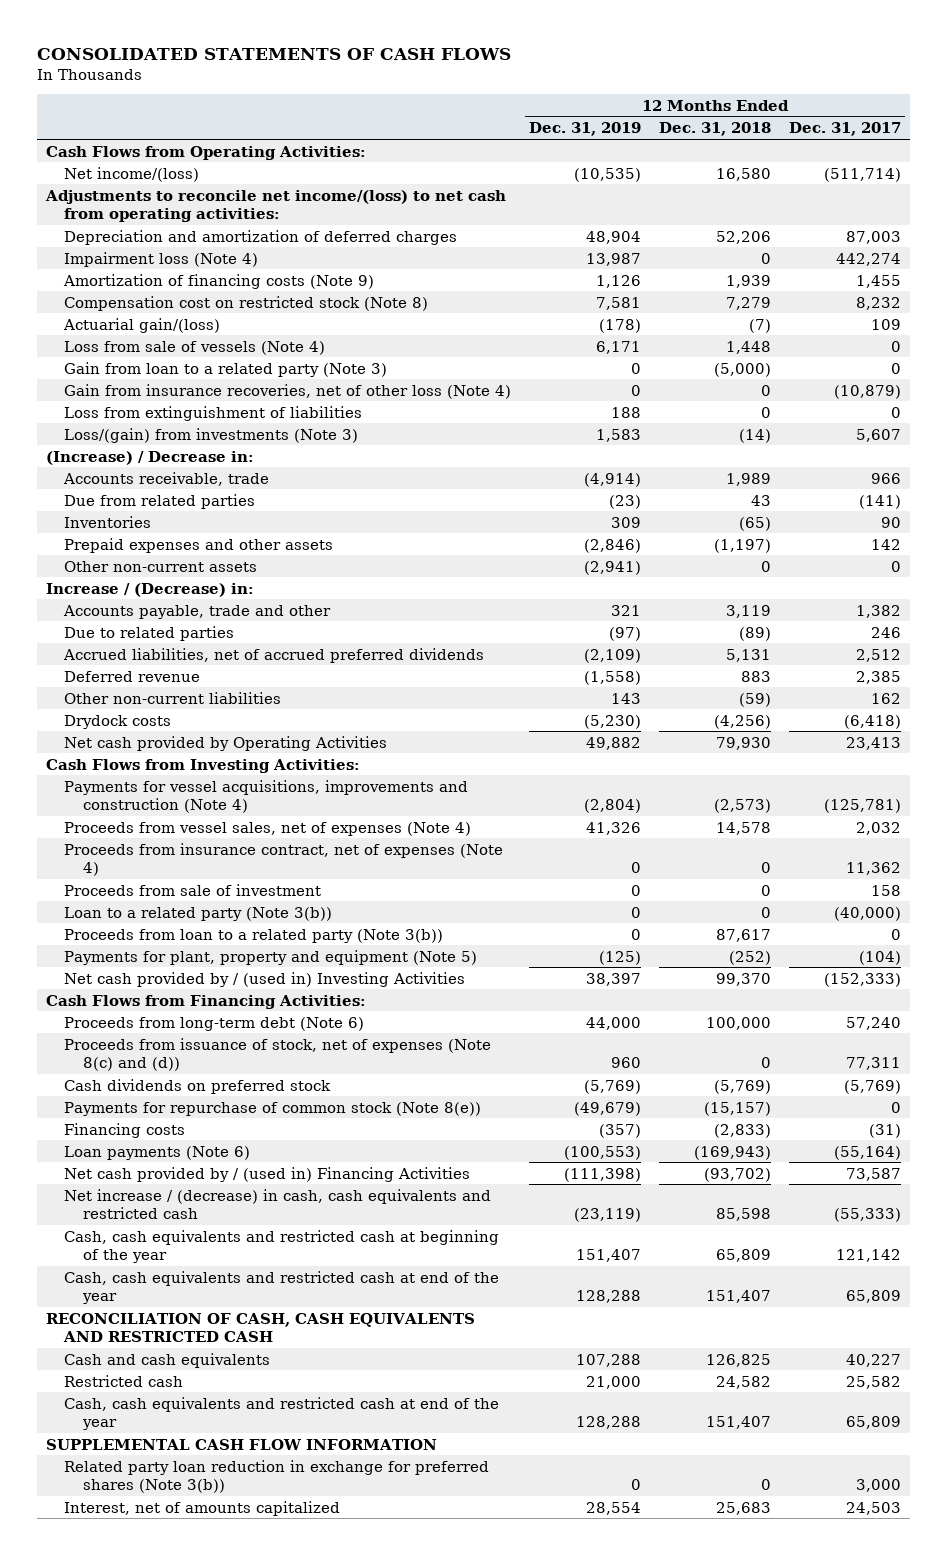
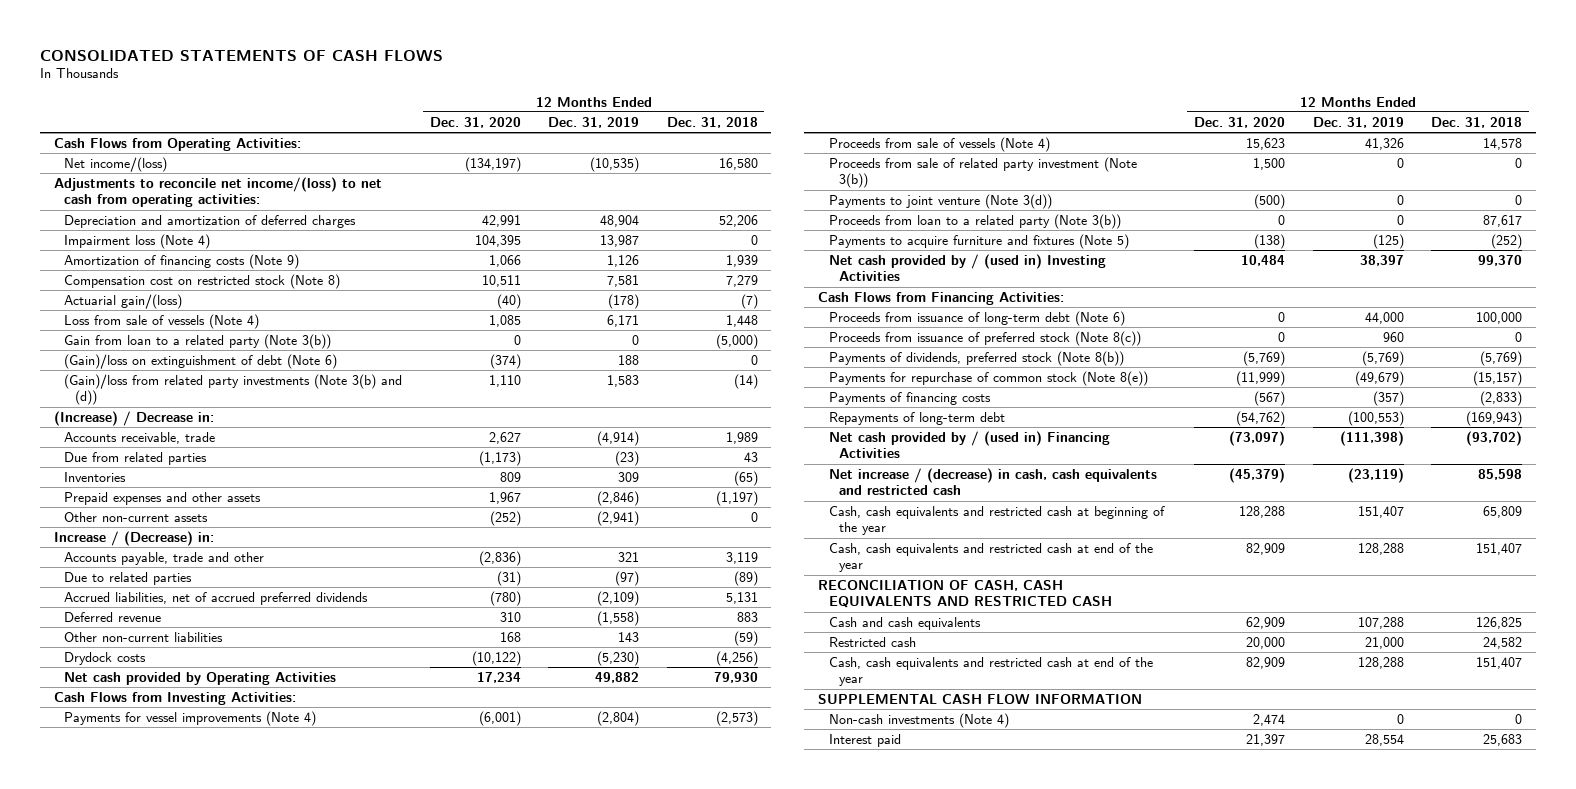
- | 12 Months Ended Dec. 31, 2019 | 12 Months Ended Dec. 31, 2018 | 12 Months Ended Dec. 31, 2017
+ | 12 Months Ended Dec. 31, 2020 | 12 Months Ended Dec. 31, 2019 | 12 Months Ended Dec. 31, 2018
- Gain from loan to a related party (Note 3) | 0 | (5,000) | 0
- Gain from insurance recoveries, net of other loss (Note 4) | 0 | 0 | (10,879)
- Loss from extinguishment of liabilities | 188 | 0 | 0
- Loss/(gain) from investments (Note 3) | 1,583 | (14) | 5,607
+ Gain from loan to a related party (Note 3(b)) | 0 | 0 | (5,000)
+ (Gain)/loss on extinguishment of debt (Note 6) | (374) | 188 | 0
+ (Gain)/loss from related party investments (Note 3(b) and (d)) | 1,110 | 1,583 | (14)
- Payments for vessel acquisitions, improvements and construction (Note 4) | (2,804) | (2,573) | (125,781)
- Proceeds from vessel sales, net of expenses (Note 4) | 41,326 | 14,578 | 2,032
- Proceeds from insurance contract, net of expenses (Note 4) | 0 | 0 | 11,362
- Proceeds from sale of investment | 0 | 0 | 158
- Loan to a related party (Note 3(b)) | 0 | 0 | (40,000)
+ Payments for vessel improvements (Note 4) | (6,001) | (2,804) | (2,573)
+ Proceeds from sale of vessels (Note 4) | 15,623 | 41,326 | 14,578
+ Proceeds from sale of related party investment (Note 3(b)) | 1,500 | 0 | 0
+ Payments to joint venture (Note 3(d)) | (500) | 0 | 0
- Payments for plant, property and equipment (Note 5) | (125) | (252) | (104)
+ Payments to acquire furniture and fixtures (Note 5) | (138) | (125) | (252)
- Proceeds from long-term debt (Note 6) | 44,000 | 100,000 | 57,240
- Proceeds from issuance of stock, net of expenses (Note 8(c) and (d)) | 960 | 0 | 77,311
- Cash dividends on preferred stock | (5,769) | (5,769) | (5,769)
+ Proceeds from issuance of long-term debt (Note 6) | 0 | 44,000 | 100,000
+ Proceeds from issuance of preferred stock (Note 8(c)) | 0 | 960 | 0
+ Payments of dividends, preferred stock (Note 8(b)) | (5,769) | (5,769) | (5,769)
- Financing costs | (357) | (2,833) | (31)
- Loan payments (Note 6) | (100,553) | (169,943) | (55,164)
+ Payments of financing costs | (567) | (357) | (2,833)
+ Repayments of long-term debt | (54,762) | (100,553) | (169,943)
- Related party loan reduction in exchange for preferred shares (Note 3(b)) | 0 | 0 | 3,000
- Interest, net of amounts capitalized | 28,554 | 25,683 | 24,503
+ Non-cash investments (Note 4) | 2,474 | 0 | 0
+ Interest paid | 21,397 | 28,554 | 25,683

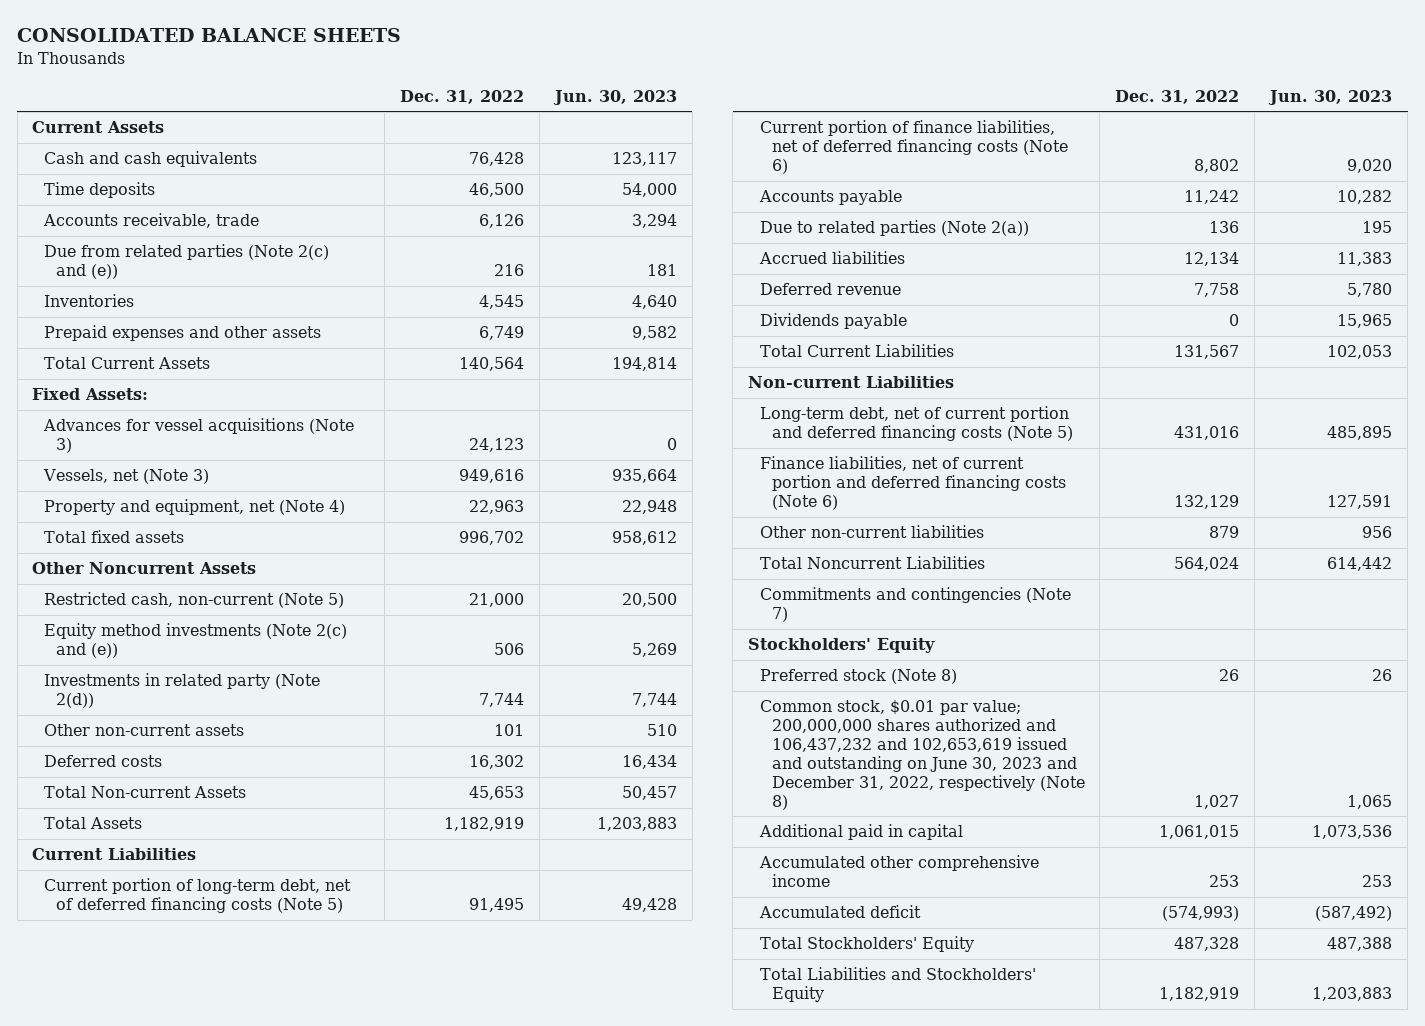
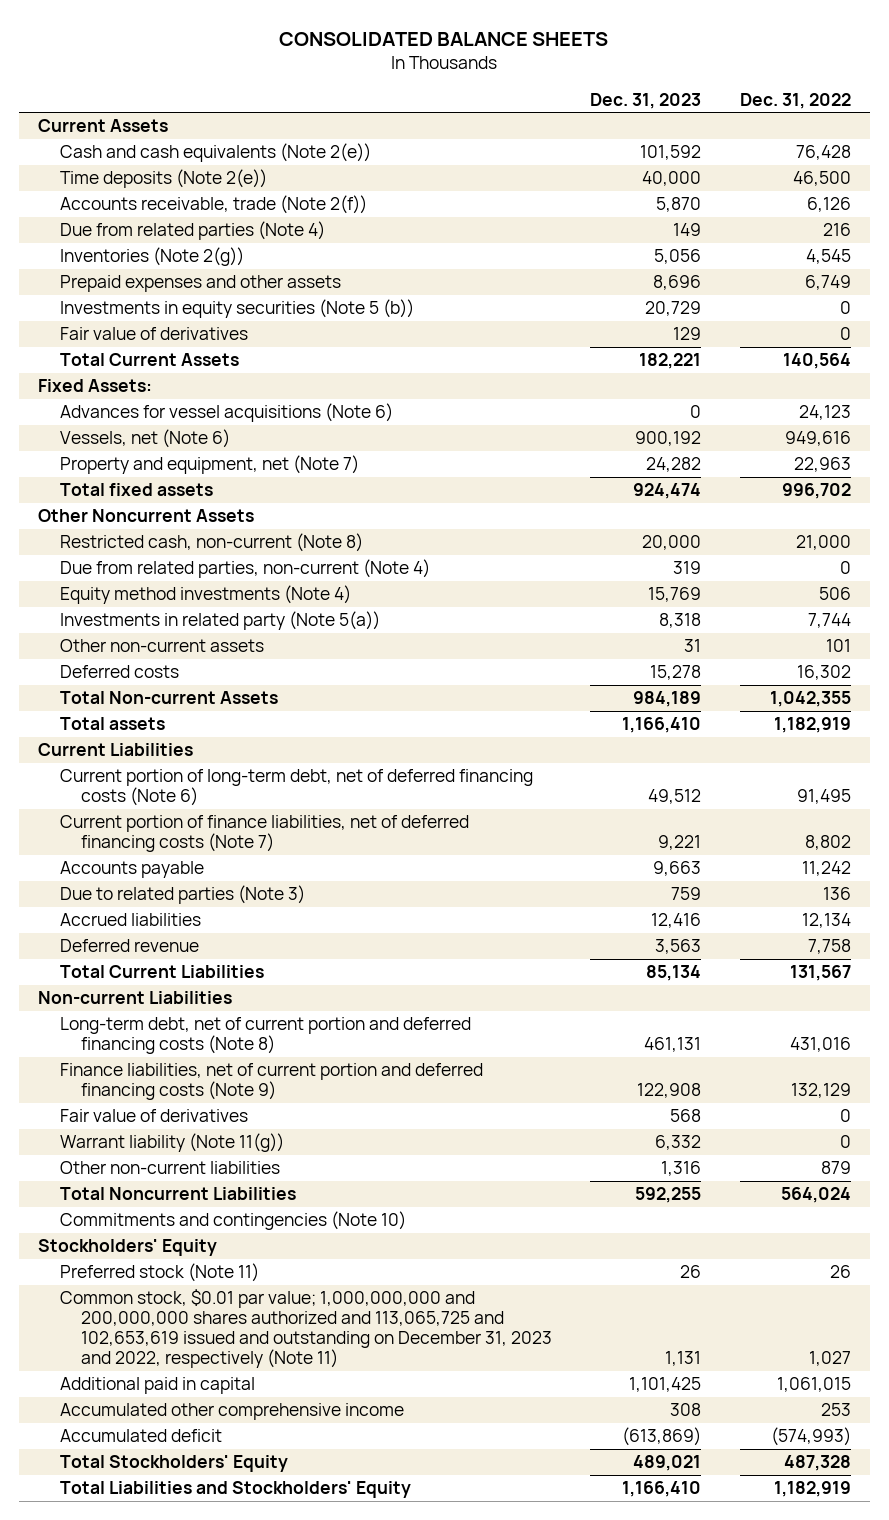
- | Dec. 31, 2022 | Jun. 30, 2023
+ | Dec. 31, 2023 | Dec. 31, 2022
- Cash and cash equivalents | 76,428 | 123,117
- Time deposits | 46,500 | 54,000
- Accounts receivable, trade | 6,126 | 3,294
- Due from related parties (Note 2(c) and (e)) | 216 | 181
- Inventories | 4,545 | 4,640
+ Cash and cash equivalents (Note 2(e)) | 101,592 | 76,428
+ Time deposits (Note 2(e)) | 40,000 | 46,500
+ Accounts receivable, trade (Note 2(f)) | 5,870 | 6,126
+ Due from related parties (Note 4) | 149 | 216
+ Inventories (Note 2(g)) | 5,056 | 4,545
+ Investments in equity securities (Note 5 (b)) | 20,729 | 0
+ Fair value of derivatives | 129 | 0
- Advances for vessel acquisitions (Note 3) | 24,123 | 0
- Vessels, net (Note 3) | 949,616 | 935,664
- Property and equipment, net (Note 4) | 22,963 | 22,948
+ Advances for vessel acquisitions (Note 6) | 0 | 24,123
+ Vessels, net (Note 6) | 900,192 | 949,616
+ Property and equipment, net (Note 7) | 24,282 | 22,963
- Restricted cash, non-current (Note 5) | 21,000 | 20,500
- Equity method investments (Note 2(c) and (e)) | 506 | 5,269
- Investments in related party (Note 2(d)) | 7,744 | 7,744
+ Restricted cash, non-current (Note 8) | 20,000 | 21,000
+ Due from related parties, non-current (Note 4) | 319 | 0
+ Equity method investments (Note 4) | 15,769 | 506
+ Investments in related party (Note 5(a)) | 8,318 | 7,744
- Total Non-current Assets | 45,653 | 50,457
- Total Assets | 1,182,919 | 1,203,883
+ Total Non-current Assets | 984,189 | 1,042,355
+ Total assets | 1,166,410 | 1,182,919
- Current portion of long-term debt, net of deferred financing costs (Note 5) | 91,495 | 49,428
- Current portion of finance liabilities, net of deferred financing costs (Note 6) | 8,802 | 9,020
+ Current portion of long-term debt, net of deferred financing costs (Note 6) | 49,512 | 91,495
+ Current portion of finance liabilities, net of deferred financing costs (Note 7) | 9,221 | 8,802
- Due to related parties (Note 2(a)) | 136 | 195
+ Due to related parties (Note 3) | 759 | 136
- Dividends payable | 0 | 15,965
- Long-term debt, net of current portion and deferred financing costs (Note 5) | 431,016 | 485,895
- Finance liabilities, net of current portion and deferred financing costs (Note 6) | 132,129 | 127,591
+ Long-term debt, net of current portion and deferred financing costs (Note 8) | 461,131 | 431,016
+ Finance liabilities, net of current portion and deferred financing costs (Note 9) | 122,908 | 132,129
+ Fair value of derivatives | 568 | 0
+ Warrant liability (Note 11(g)) | 6,332 | 0
- Commitments and contingencies (Note 7)
+ Commitments and contingencies (Note 10)
- Preferred stock (Note 8) | 26 | 26
- Common stock, $0.01 par value; 200,000,000 shares authorized and 106,437,232 and 102,653,619 issued and outstanding on June 30, 2023 and December 31, 2022, respectively (Note 8) | 1,027 | 1,065
+ Preferred stock (Note 11) | 26 | 26
+ Common stock, $0.01 par value; 1,000,000,000 and 200,000,000 shares authorized and 113,065,725 and 102,653,619 issued and outstanding on December 31, 2023 and 2022, respectively (Note 11) | 1,131 | 1,027

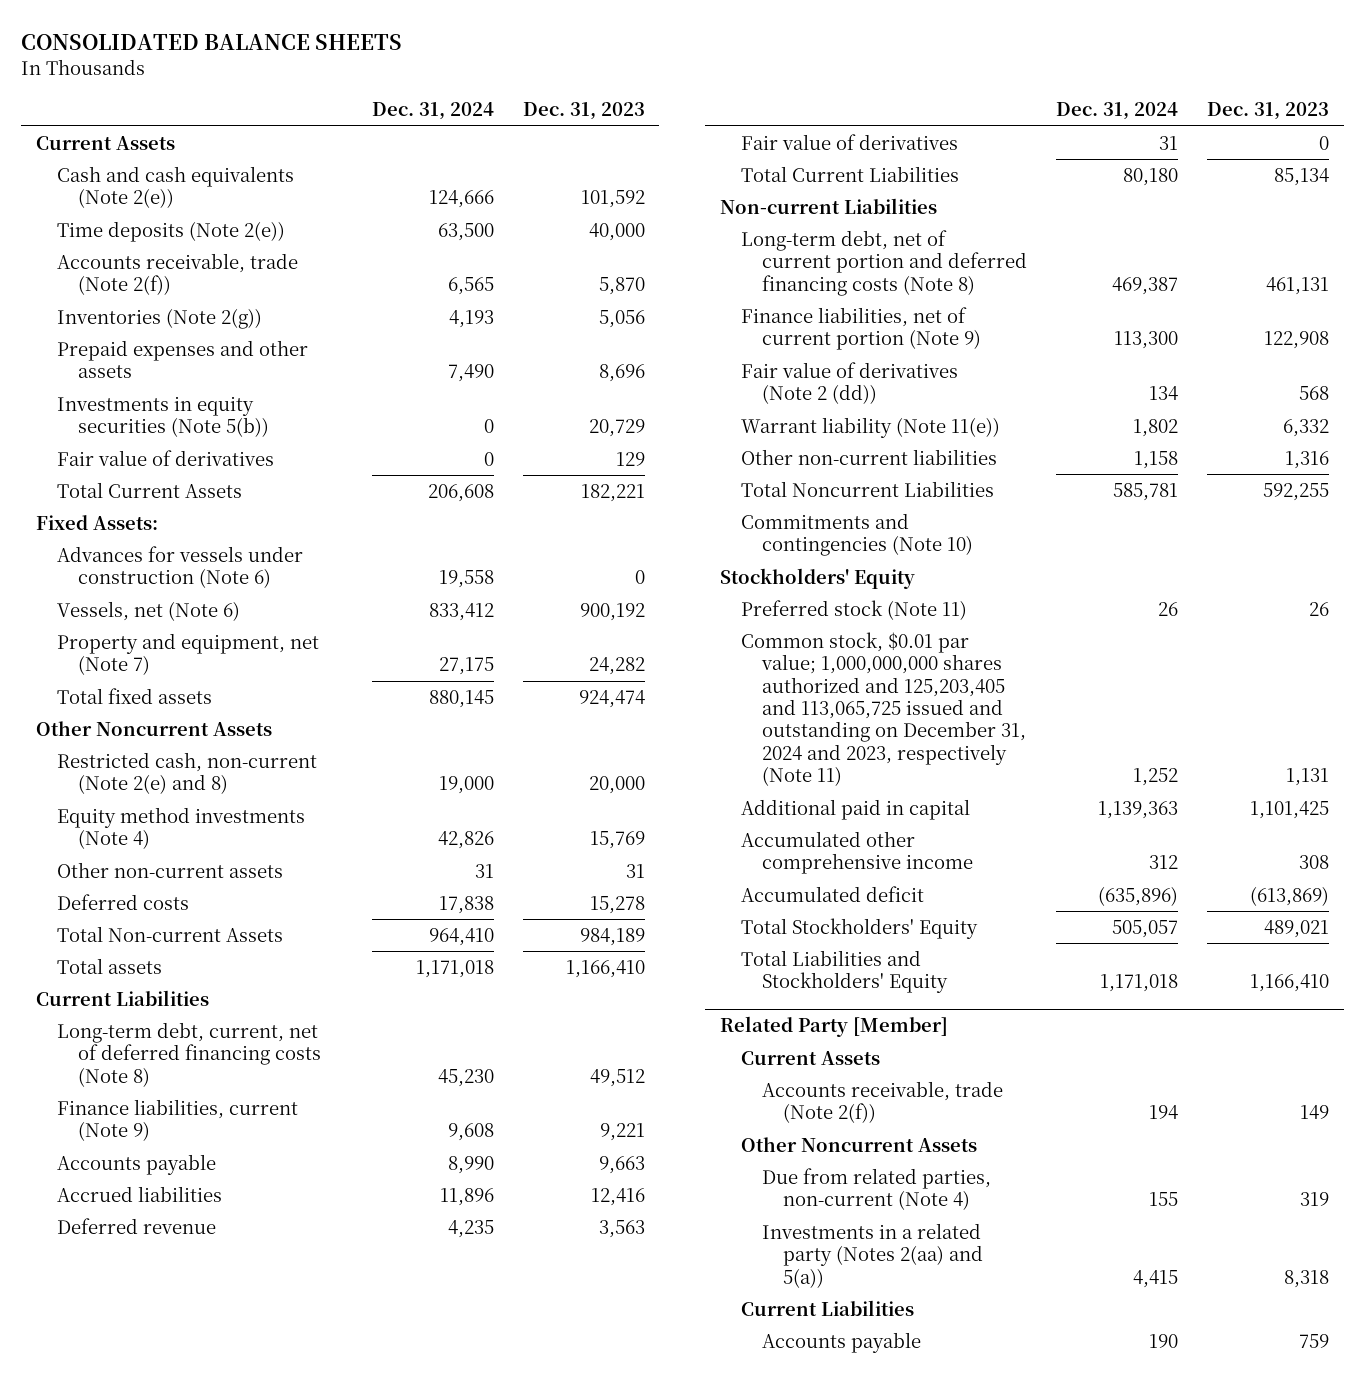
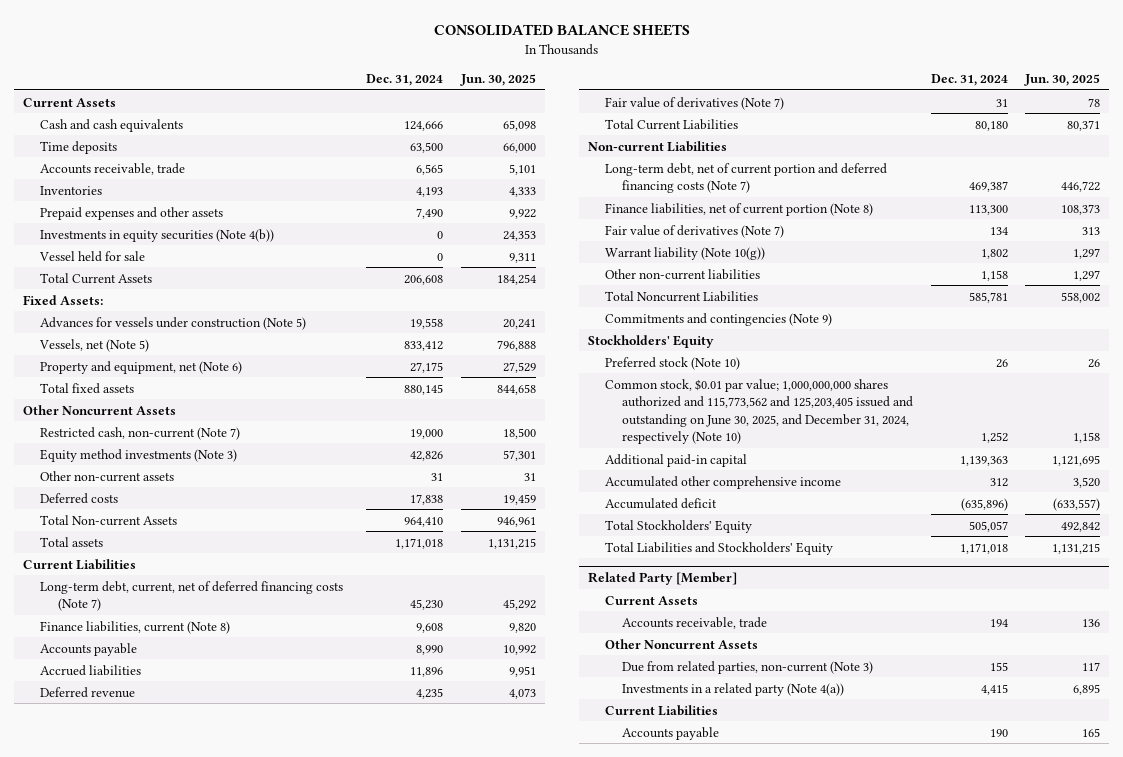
- | Dec. 31, 2024 | Dec. 31, 2023
+ | Dec. 31, 2024 | Jun. 30, 2025
- Cash and cash equivalents (Note 2(e)) | 124,666 | 101,592
- Time deposits (Note 2(e)) | 63,500 | 40,000
- Accounts receivable, trade (Note 2(f)) | 6,565 | 5,870
- Inventories (Note 2(g)) | 4,193 | 5,056
+ Cash and cash equivalents | 124,666 | 65,098
+ Time deposits | 63,500 | 66,000
+ Accounts receivable, trade | 6,565 | 5,101
+ Inventories | 4,193 | 4,333
- Investments in equity securities (Note 5(b)) | 0 | 20,729
- Fair value of derivatives | 0 | 129
+ Investments in equity securities (Note 4(b)) | 0 | 24,353
+ Vessel held for sale | 0 | 9,311
- Advances for vessels under construction (Note 6) | 19,558 | 0
- Vessels, net (Note 6) | 833,412 | 900,192
- Property and equipment, net (Note 7) | 27,175 | 24,282
+ Advances for vessels under construction (Note 5) | 19,558 | 20,241
+ Vessels, net (Note 5) | 833,412 | 796,888
+ Property and equipment, net (Note 6) | 27,175 | 27,529
- Restricted cash, non-current (Note 2(e) and 8) | 19,000 | 20,000
- Equity method investments (Note 4) | 42,826 | 15,769
+ Restricted cash, non-current (Note 7) | 19,000 | 18,500
+ Equity method investments (Note 3) | 42,826 | 57,301
- Long-term debt, current, net of deferred financing costs (Note 8) | 45,230 | 49,512
- Finance liabilities, current (Note 9) | 9,608 | 9,221
+ Long-term debt, current, net of deferred financing costs (Note 7) | 45,230 | 45,292
+ Finance liabilities, current (Note 8) | 9,608 | 9,820
- Fair value of derivatives | 31 | 0
+ Fair value of derivatives (Note 7) | 31 | 78
- Long-term debt, net of current portion and deferred financing costs (Note 8) | 469,387 | 461,131
- Finance liabilities, net of current portion (Note 9) | 113,300 | 122,908
- Fair value of derivatives (Note 2 (dd)) | 134 | 568
- Warrant liability (Note 11(e)) | 1,802 | 6,332
+ Long-term debt, net of current portion and deferred financing costs (Note 7) | 469,387 | 446,722
+ Finance liabilities, net of current portion (Note 8) | 113,300 | 108,373
+ Fair value of derivatives (Note 7) | 134 | 313
+ Warrant liability (Note 10(g)) | 1,802 | 1,297
- Commitments and contingencies (Note 10)
+ Commitments and contingencies (Note 9)
- Preferred stock (Note 11) | 26 | 26
- Common stock, $0.01 par value; 1,000,000,000 shares authorized and 125,203,405 and 113,065,725 issued and outstanding on December 31, 2024 and 2023, respectively (Note 11) | 1,252 | 1,131
- Additional paid in capital | 1,139,363 | 1,101,425
+ Preferred stock (Note 10) | 26 | 26
+ Common stock, $0.01 par value; 1,000,000,000 shares authorized and 115,773,562 and 125,203,405 issued and outstanding on June 30, 2025, and December 31, 2024, respectively (Note 10) | 1,252 | 1,158
+ Additional paid-in capital | 1,139,363 | 1,121,695
@ Related Party [Member]
- Accounts receivable, trade (Note 2(f)) | 194 | 149
+ Accounts receivable, trade | 194 | 136
- Due from related parties, non-current (Note 4) | 155 | 319
- Investments in a related party (Notes 2(aa) and 5(a)) | 4,415 | 8,318
+ Due from related parties, non-current (Note 3) | 155 | 117
+ Investments in a related party (Note 4(a)) | 4,415 | 6,895

